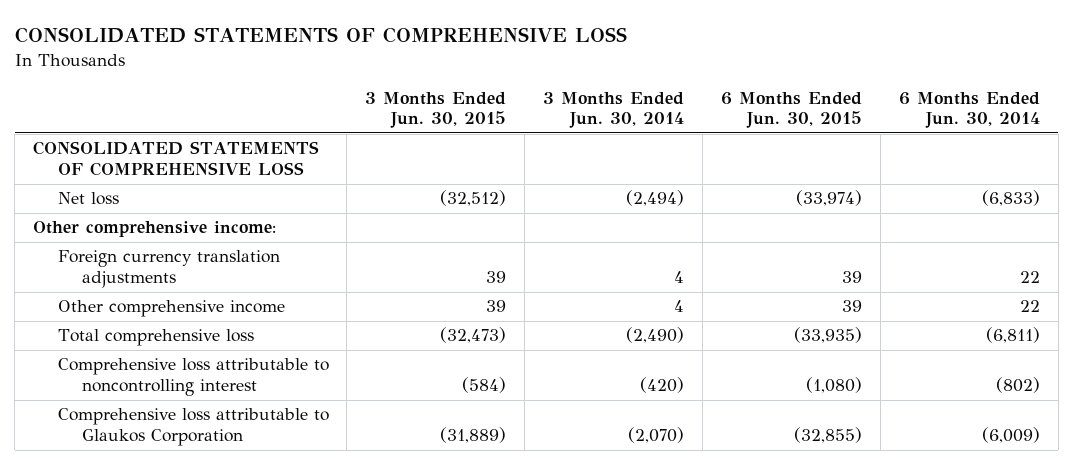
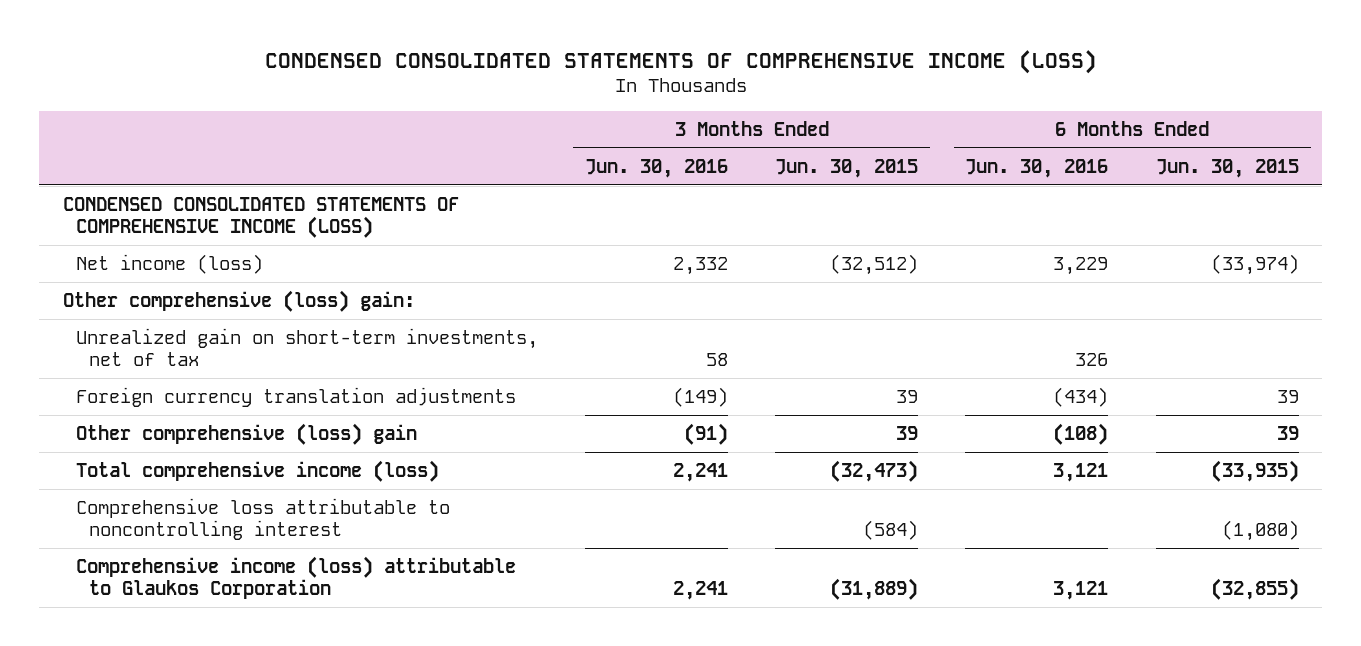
- CONSOLIDATED STATEMENTS OF COMPREHENSIVE LOSS
+ CONDENSED CONSOLIDATED STATEMENTS OF COMPREHENSIVE INCOME (LOSS)
- | 3 Months Ended Jun. 30, 2015 | 3 Months Ended Jun. 30, 2014 | 6 Months Ended Jun. 30, 2015 | 6 Months Ended Jun. 30, 2014
+ | 3 Months Ended Jun. 30, 2016 | 3 Months Ended Jun. 30, 2015 | 6 Months Ended Jun. 30, 2016 | 6 Months Ended Jun. 30, 2015
- CONSOLIDATED STATEMENTS OF COMPREHENSIVE LOSS
- Net loss | (32,512) | (2,494) | (33,974) | (6,833)
- Other comprehensive income:
+ CONDENSED CONSOLIDATED STATEMENTS OF COMPREHENSIVE INCOME (LOSS)
+ Net income (loss) | 2,332 | (32,512) | 3,229 | (33,974)
+ Other comprehensive (loss) gain:
+ Unrealized gain on short-term investments, net of tax | 58 | | 326 |
- Other comprehensive income | 39 | 4 | 39 | 22
- Total comprehensive loss | (32,473) | (2,490) | (33,935) | (6,811)
+ Other comprehensive (loss) gain | (91) | 39 | (108) | 39
+ Total comprehensive income (loss) | 2,241 | (32,473) | 3,121 | (33,935)
- Comprehensive loss attributable to Glaukos Corporation | (31,889) | (2,070) | (32,855) | (6,009)
+ Comprehensive income (loss) attributable to Glaukos Corporation | 2,241 | (31,889) | 3,121 | (32,855)

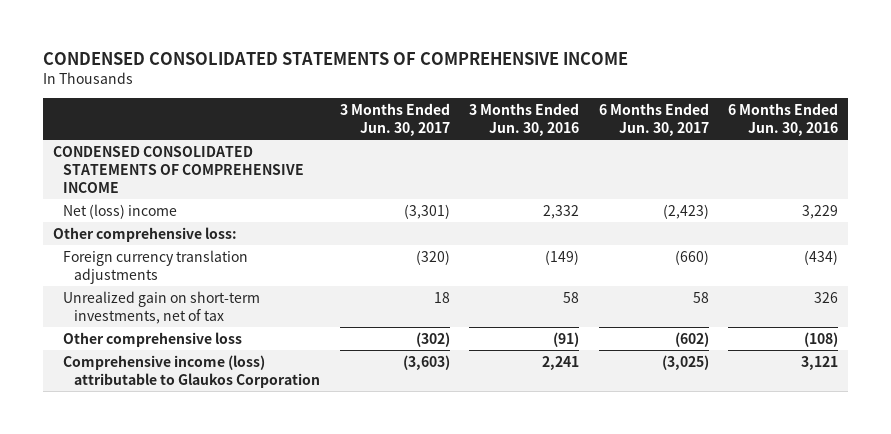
- CONDENSED CONSOLIDATED STATEMENTS OF COMPREHENSIVE INCOME (LOSS)
+ CONDENSED CONSOLIDATED STATEMENTS OF COMPREHENSIVE INCOME
- | 3 Months Ended Jun. 30, 2016 | 3 Months Ended Jun. 30, 2015 | 6 Months Ended Jun. 30, 2016 | 6 Months Ended Jun. 30, 2015
+ | 3 Months Ended Jun. 30, 2017 | 3 Months Ended Jun. 30, 2016 | 6 Months Ended Jun. 30, 2017 | 6 Months Ended Jun. 30, 2016
- CONDENSED CONSOLIDATED STATEMENTS OF COMPREHENSIVE INCOME (LOSS)
- Net income (loss) | 2,332 | (32,512) | 3,229 | (33,974)
- Other comprehensive (loss) gain:
+ CONDENSED CONSOLIDATED STATEMENTS OF COMPREHENSIVE INCOME
+ Net (loss) income | (3,301) | 2,332 | (2,423) | 3,229
+ Other comprehensive loss:
- Other comprehensive (loss) gain | (91) | 39 | (108) | 39
- Total comprehensive income (loss) | 2,241 | (32,473) | 3,121 | (33,935)
- Comprehensive loss attributable to noncontrolling interest | | (584) | | (1,080)
moved down: Unrealized gain on short-term investments, net of tax | 18 | 58 | 58 | 326
+ Other comprehensive loss | (302) | (91) | (602) | (108)

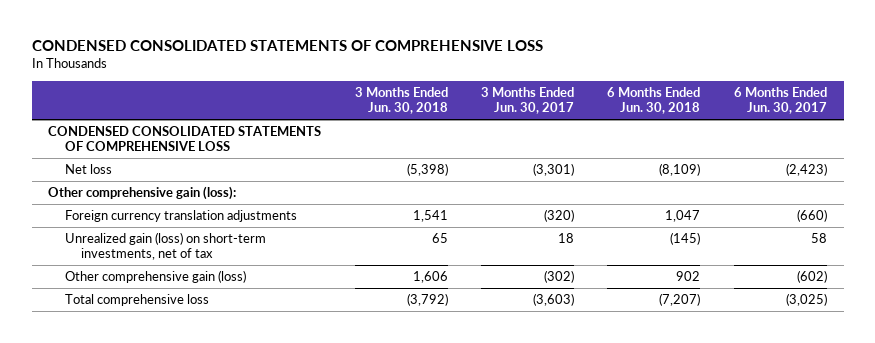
- CONDENSED CONSOLIDATED STATEMENTS OF COMPREHENSIVE INCOME
+ CONDENSED CONSOLIDATED STATEMENTS OF COMPREHENSIVE LOSS
- | 3 Months Ended Jun. 30, 2017 | 3 Months Ended Jun. 30, 2016 | 6 Months Ended Jun. 30, 2017 | 6 Months Ended Jun. 30, 2016
+ | 3 Months Ended Jun. 30, 2018 | 3 Months Ended Jun. 30, 2017 | 6 Months Ended Jun. 30, 2018 | 6 Months Ended Jun. 30, 2017
- CONDENSED CONSOLIDATED STATEMENTS OF COMPREHENSIVE INCOME
- Net (loss) income | (3,301) | 2,332 | (2,423) | 3,229
- Other comprehensive loss:
+ CONDENSED CONSOLIDATED STATEMENTS OF COMPREHENSIVE LOSS
+ Net loss | (5,398) | (3,301) | (8,109) | (2,423)
+ Other comprehensive gain (loss):
- Unrealized gain on short-term investments, net of tax | 18 | 58 | 58 | 326
- Other comprehensive loss | (302) | (91) | (602) | (108)
- Comprehensive income (loss) attributable to Glaukos Corporation | (3,603) | 2,241 | (3,025) | 3,121
+ Unrealized gain (loss) on short-term investments, net of tax | 65 | 18 | (145) | 58
+ Other comprehensive gain (loss) | 1,606 | (302) | 902 | (602)
+ Total comprehensive loss | (3,792) | (3,603) | (7,207) | (3,025)

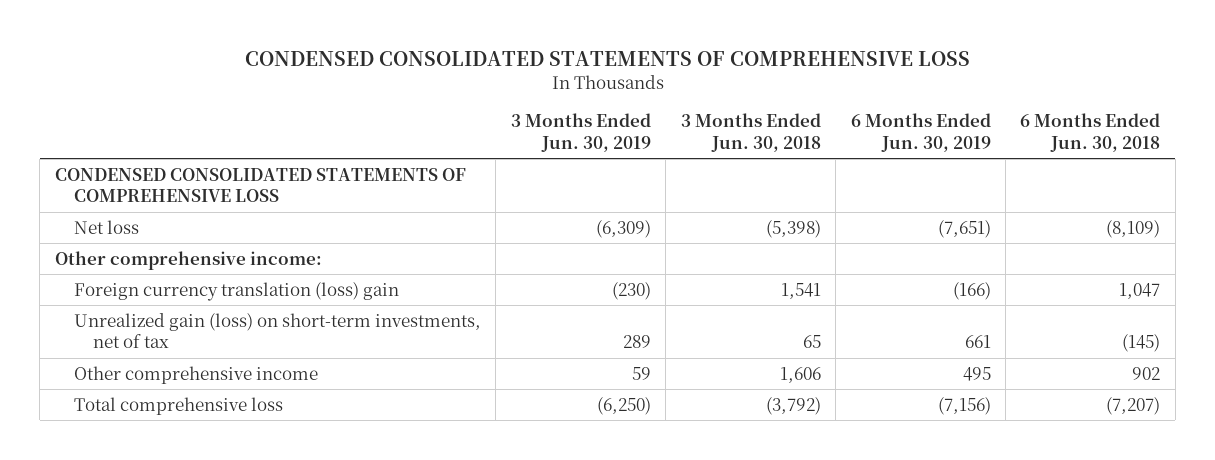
- | 3 Months Ended Jun. 30, 2018 | 3 Months Ended Jun. 30, 2017 | 6 Months Ended Jun. 30, 2018 | 6 Months Ended Jun. 30, 2017
+ | 3 Months Ended Jun. 30, 2019 | 3 Months Ended Jun. 30, 2018 | 6 Months Ended Jun. 30, 2019 | 6 Months Ended Jun. 30, 2018
- Other comprehensive gain (loss):
- Foreign currency translation adjustments | 1,541 | (320) | 1,047 | (660)
+ Other comprehensive income:
+ Foreign currency translation (loss) gain | (230) | 1,541 | (166) | 1,047
- Other comprehensive gain (loss) | 1,606 | (302) | 902 | (602)
+ Other comprehensive income | 59 | 1,606 | 495 | 902

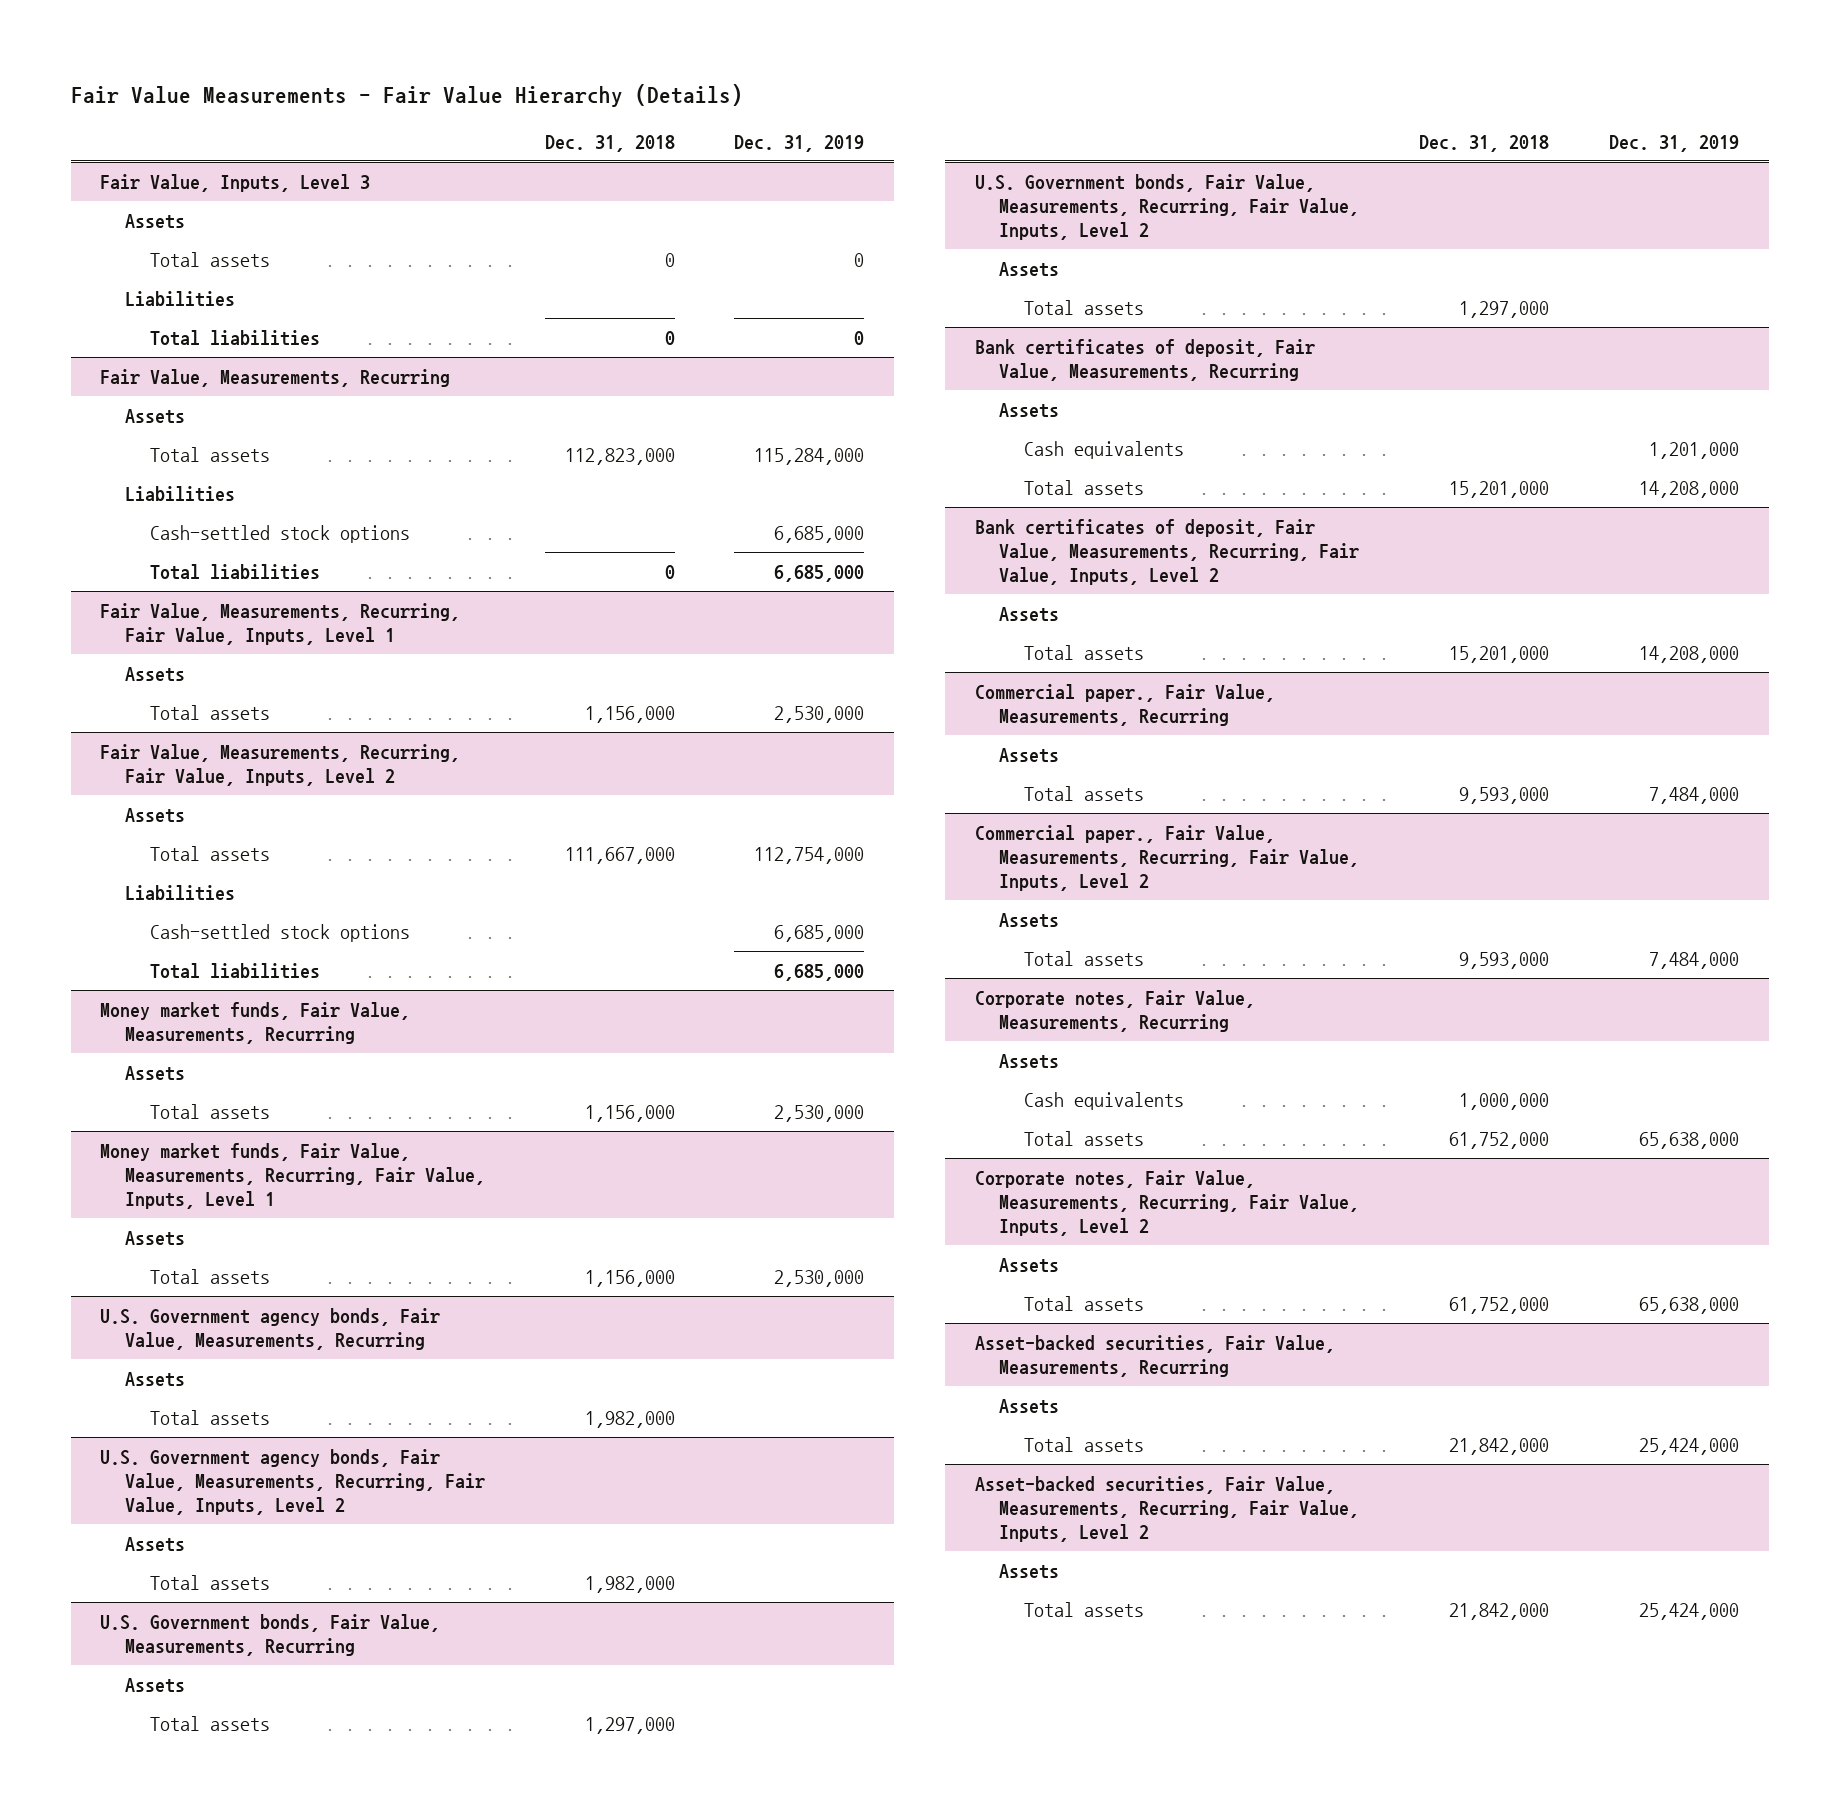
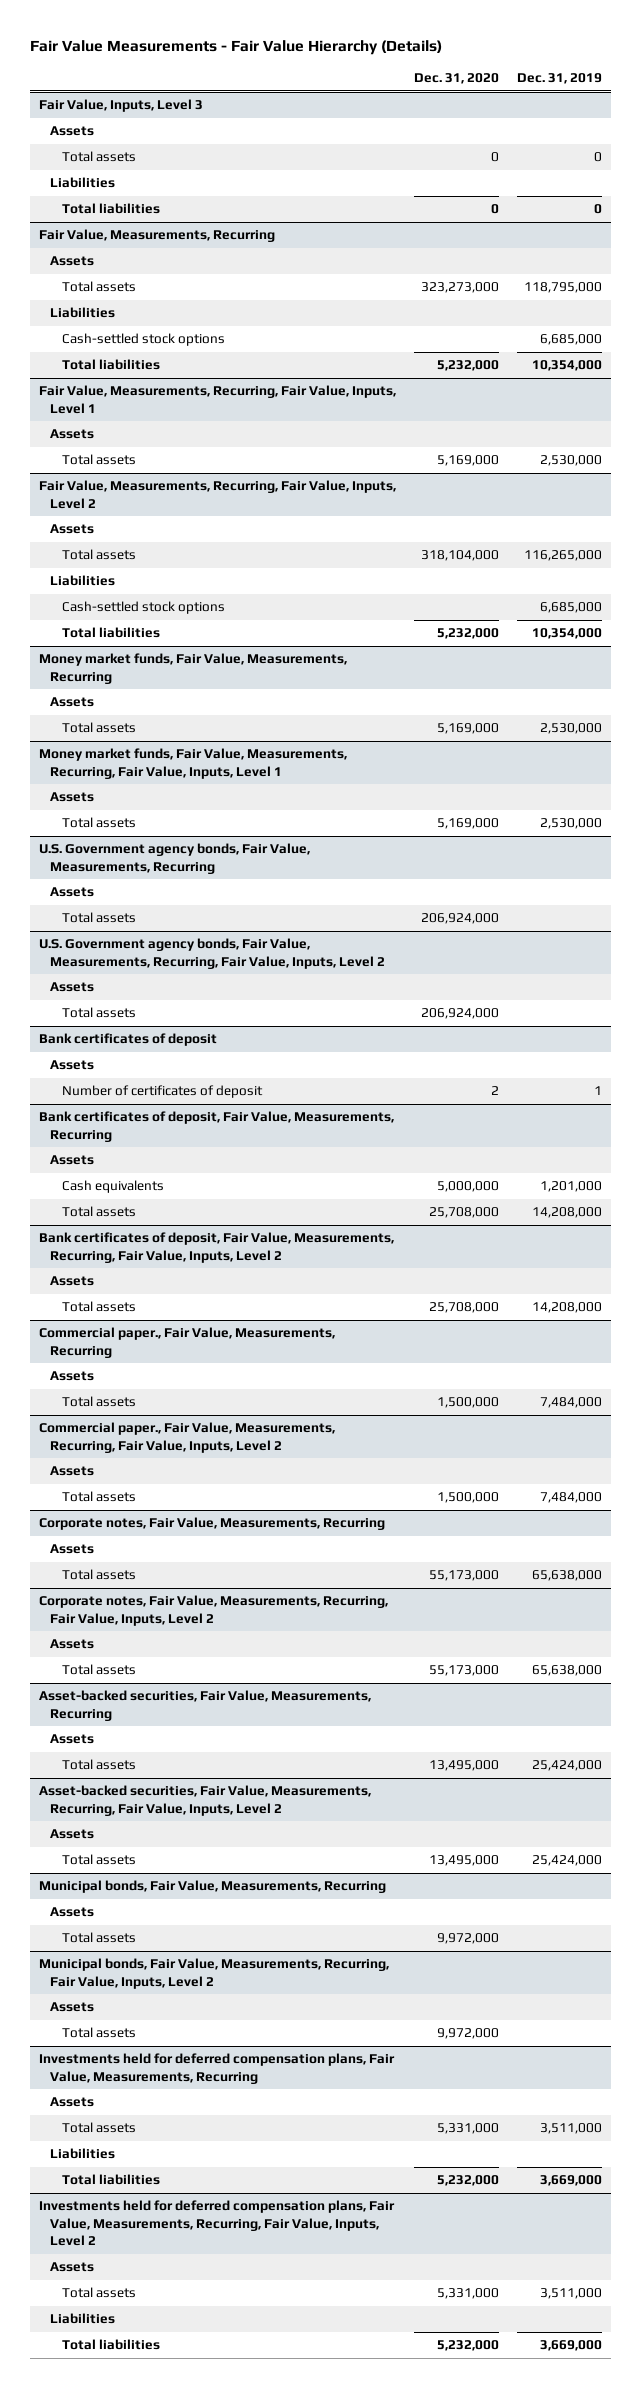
- | Dec. 31, 2018 | Dec. 31, 2019
+ | Dec. 31, 2020 | Dec. 31, 2019
@ Fair Value, Measurements, Recurring
- Total assets | 112,823,000 | 115,284,000
+ Total assets | 323,273,000 | 118,795,000
- Total liabilities | 0 | 6,685,000
+ Total liabilities | 5,232,000 | 10,354,000
@ Fair Value, Measurements, Recurring, Fair Value, Inputs, Level 2
- Total assets | 111,667,000 | 112,754,000
+ Total assets | 318,104,000 | 116,265,000
- Total liabilities | | 6,685,000
+ Total liabilities | 5,232,000 | 10,354,000
- U.S. Government bonds, Fair Value, Measurements, Recurring
- Assets
- Total assets | 1,297,000 |
- U.S. Government bonds, Fair Value, Measurements, Recurring, Fair Value, Inputs, Level 2
+ Bank certificates of deposit
- Total assets | 1,297,000 |
+ Number of certificates of deposit | 2 | 1
@ Corporate notes, Fair Value, Measurements, Recurring
- Cash equivalents | 1,000,000 |
+ Municipal bonds, Fair Value, Measurements, Recurring
+ Assets
+ Total assets | 9,972,000 |
+ Municipal bonds, Fair Value, Measurements, Recurring, Fair Value, Inputs, Level 2
+ Assets
+ Total assets | 9,972,000 |
+ Investments held for deferred compensation plans, Fair Value, Measurements, Recurring
+ Assets
+ Total assets | 5,331,000 | 3,511,000
+ Liabilities
+ Total liabilities | 5,232,000 | 3,669,000
+ Investments held for deferred compensation plans, Fair Value, Measurements, Recurring, Fair Value, Inputs, Level 2
+ Assets
+ Total assets | 5,331,000 | 3,511,000
+ Liabilities
+ Total liabilities | 5,232,000 | 3,669,000

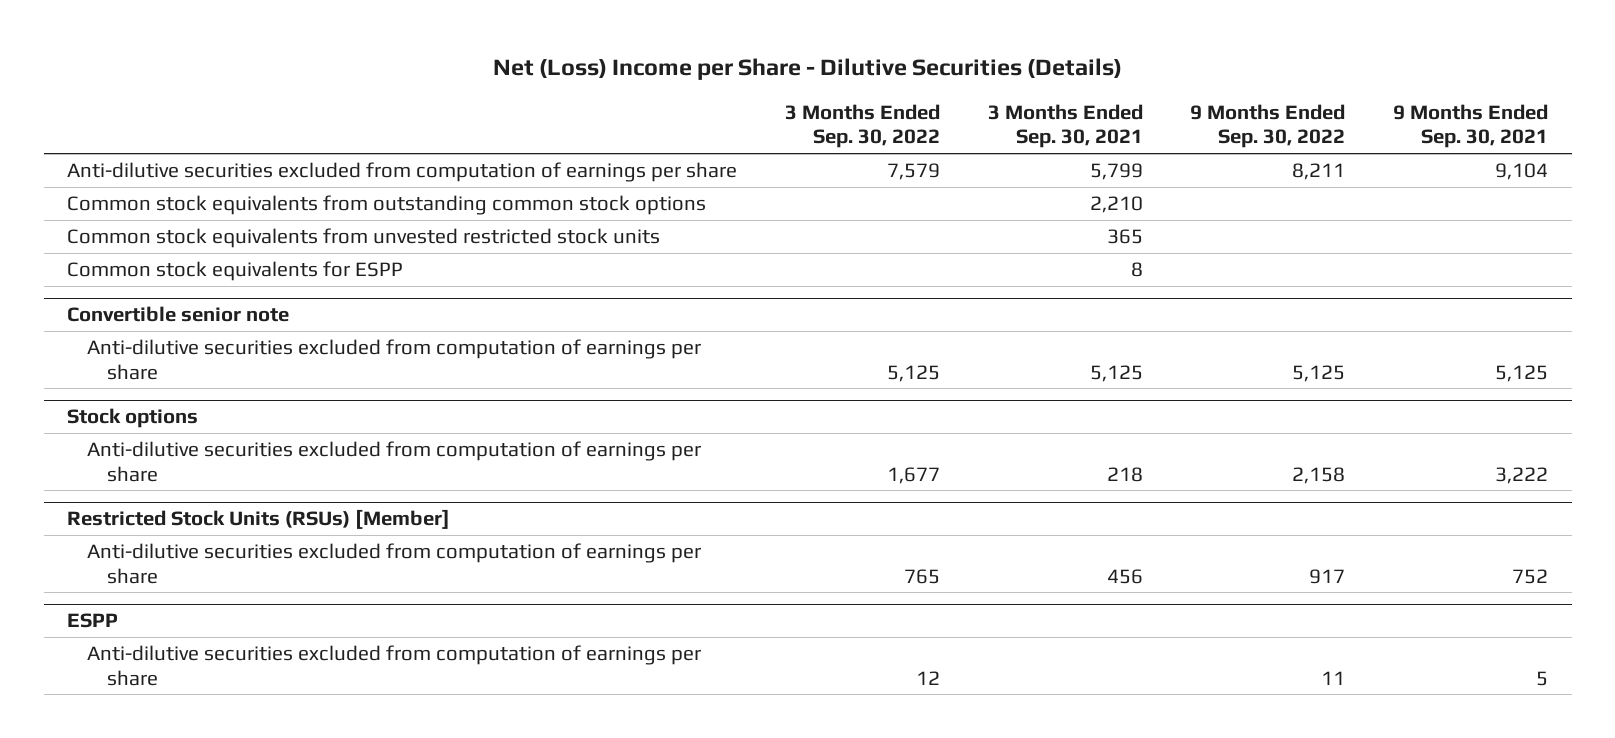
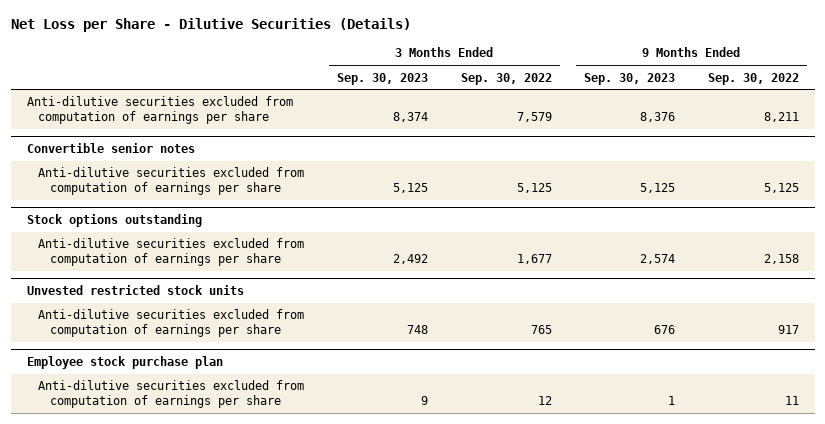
- Net (Loss) Income per Share - Dilutive Securities (Details)
+ Net Loss per Share - Dilutive Securities (Details)
- | 3 Months Ended Sep. 30, 2022 | 3 Months Ended Sep. 30, 2021 | 9 Months Ended Sep. 30, 2022 | 9 Months Ended Sep. 30, 2021
+ | 3 Months Ended Sep. 30, 2023 | 3 Months Ended Sep. 30, 2022 | 9 Months Ended Sep. 30, 2023 | 9 Months Ended Sep. 30, 2022
- Common stock equivalents from outstanding common stock options | | 2,210 | |
- Common stock equivalents from unvested restricted stock units | | 365 | |
- Common stock equivalents for ESPP | | 8 | |
- Convertible senior note
+ Convertible senior notes
- Stock options
+ Stock options outstanding
- Restricted Stock Units (RSUs) [Member]
+ Unvested restricted stock units
- ESPP
+ Employee stock purchase plan

